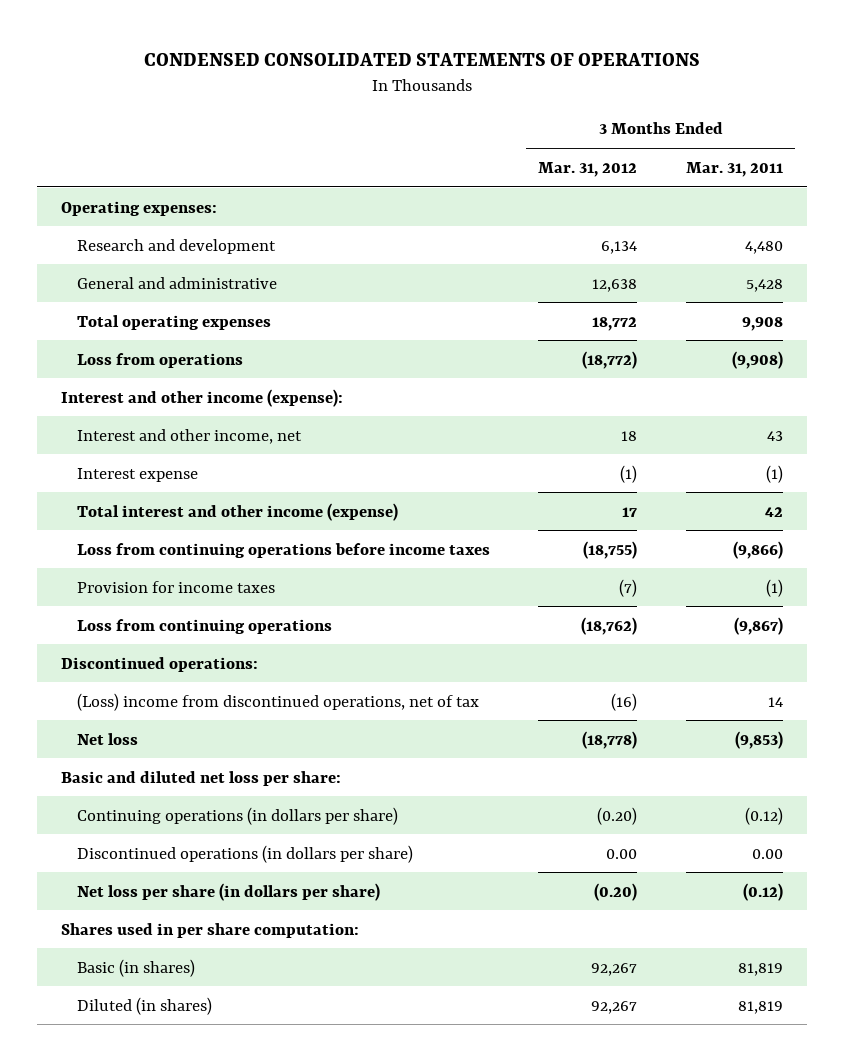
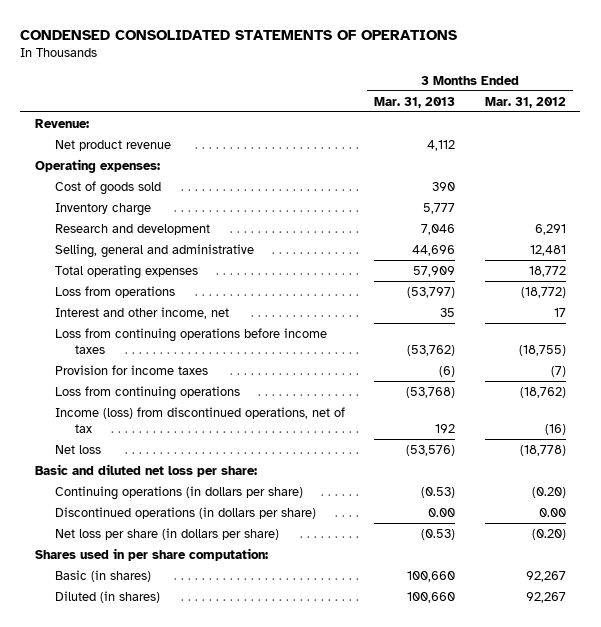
- | 3 Months Ended Mar. 31, 2012 | 3 Months Ended Mar. 31, 2011
+ | 3 Months Ended Mar. 31, 2013 | 3 Months Ended Mar. 31, 2012
+ Revenue:
+ Net product revenue | 4,112 |
- Research and development | 6,134 | 4,480
- General and administrative | 12,638 | 5,428
+ Cost of goods sold | 390 |
+ Inventory charge | 5,777 |
+ Research and development | 7,046 | 6,291
+ Selling, general and administrative | 44,696 | 12,481
- Interest and other income (expense):
- Interest and other income, net | 18 | 43
- Interest expense | (1) | (1)
- Total interest and other income (expense) | 17 | 42
+ Interest and other income, net | 35 | 17
- Discontinued operations:
- (Loss) income from discontinued operations, net of tax | (16) | 14
+ Income (loss) from discontinued operations, net of tax | 192 | (16)

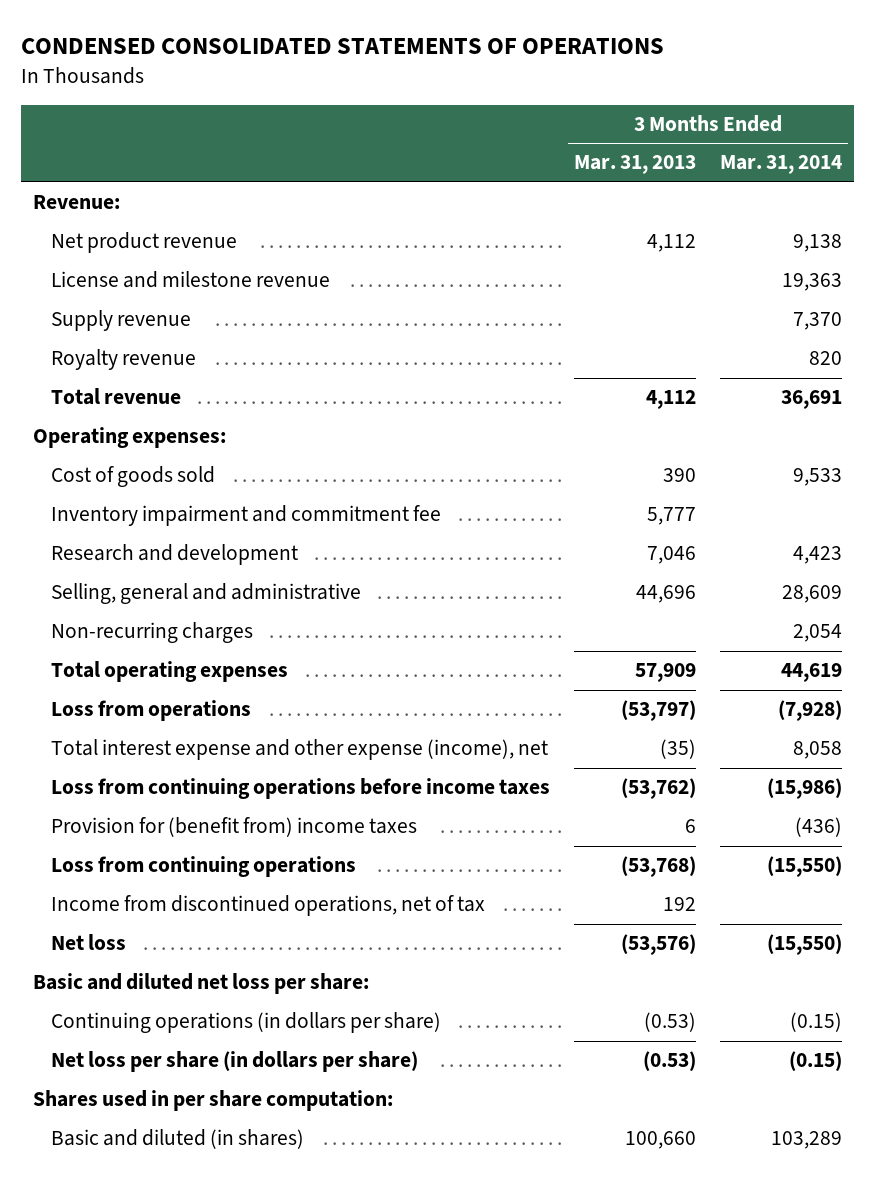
- | 3 Months Ended Mar. 31, 2013 | 3 Months Ended Mar. 31, 2012
+ | 3 Months Ended Mar. 31, 2013 | 3 Months Ended Mar. 31, 2014
+ License and milestone revenue | | 19,363
+ Supply revenue | | 7,370
+ Royalty revenue | | 820
+ Total revenue | 4,112 | 36,691
- Inventory charge | 5,777 |
+ Inventory impairment and commitment fee | 5,777 |
+ Non-recurring charges | | 2,054
- Interest and other income, net | 35 | 17
+ Total interest expense and other expense (income), net | (35) | 8,058
- Provision for income taxes | (6) | (7)
+ Provision for (benefit from) income taxes | 6 | (436)
- Income (loss) from discontinued operations, net of tax | 192 | (16)
+ Income from discontinued operations, net of tax | 192 |
- Discontinued operations (in dollars per share) | 0.00 | 0.00
- Basic (in shares) | 100,660 | 92,267
- Diluted (in shares) | 100,660 | 92,267
+ Basic and diluted (in shares) | 100,660 | 103,289

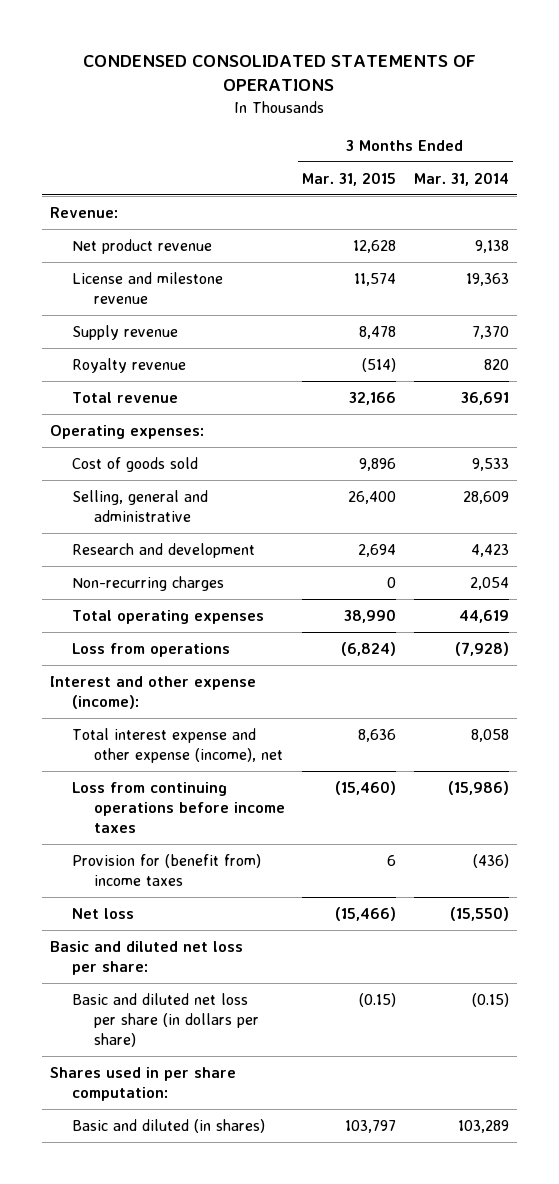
- | 3 Months Ended Mar. 31, 2013 | 3 Months Ended Mar. 31, 2014
+ | 3 Months Ended Mar. 31, 2015 | 3 Months Ended Mar. 31, 2014
- Inventory impairment and commitment fee | 5,777 |
moved down: Research and development | 2,694 | 4,423
+ Interest and other expense (income):
- Loss from continuing operations | (53,768) | (15,550)
- Income from discontinued operations, net of tax | 192 |
- Continuing operations (in dollars per share) | (0.53) | (0.15)
- Net loss per share (in dollars per share) | (0.53) | (0.15)
+ Basic and diluted net loss per share (in dollars per share) | (0.15) | (0.15)

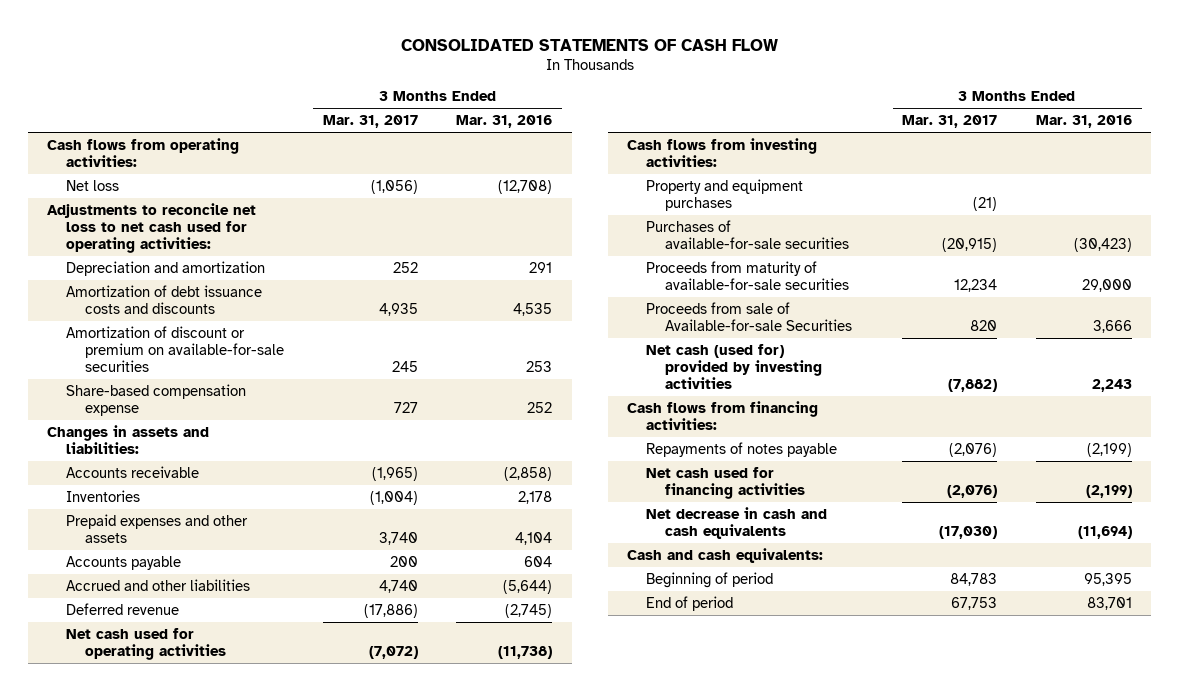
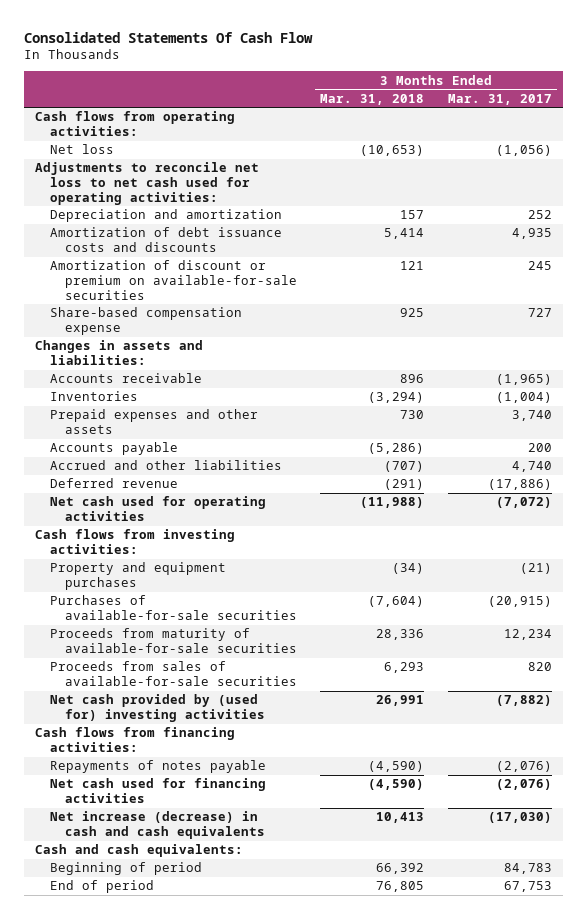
- CONSOLIDATED STATEMENTS OF CASH FLOW
+ Consolidated Statements Of Cash Flow
- | 3 Months Ended Mar. 31, 2017 | 3 Months Ended Mar. 31, 2016
+ | 3 Months Ended Mar. 31, 2018 | 3 Months Ended Mar. 31, 2017
- Proceeds from sale of Available-for-sale Securities | 820 | 3,666
- Net cash (used for) provided by investing activities | (7,882) | 2,243
+ Proceeds from sales of available-for-sale securities | 6,293 | 820
+ Net cash provided by (used for) investing activities | 26,991 | (7,882)
- Net decrease in cash and cash equivalents | (17,030) | (11,694)
+ Net increase (decrease) in cash and cash equivalents | 10,413 | (17,030)

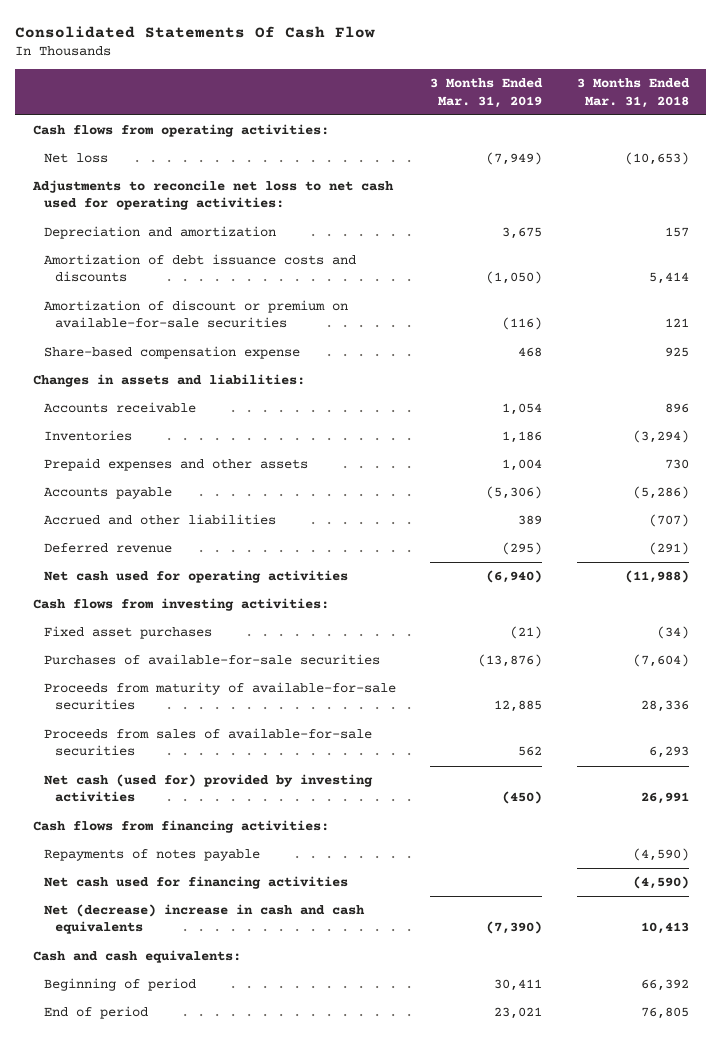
- | 3 Months Ended Mar. 31, 2018 | 3 Months Ended Mar. 31, 2017
+ | 3 Months Ended Mar. 31, 2019 | 3 Months Ended Mar. 31, 2018
- Property and equipment purchases | (34) | (21)
+ Fixed asset purchases | (21) | (34)
- Net cash provided by (used for) investing activities | 26,991 | (7,882)
+ Net cash (used for) provided by investing activities | (450) | 26,991
- Net increase (decrease) in cash and cash equivalents | 10,413 | (17,030)
+ Net (decrease) increase in cash and cash equivalents | (7,390) | 10,413

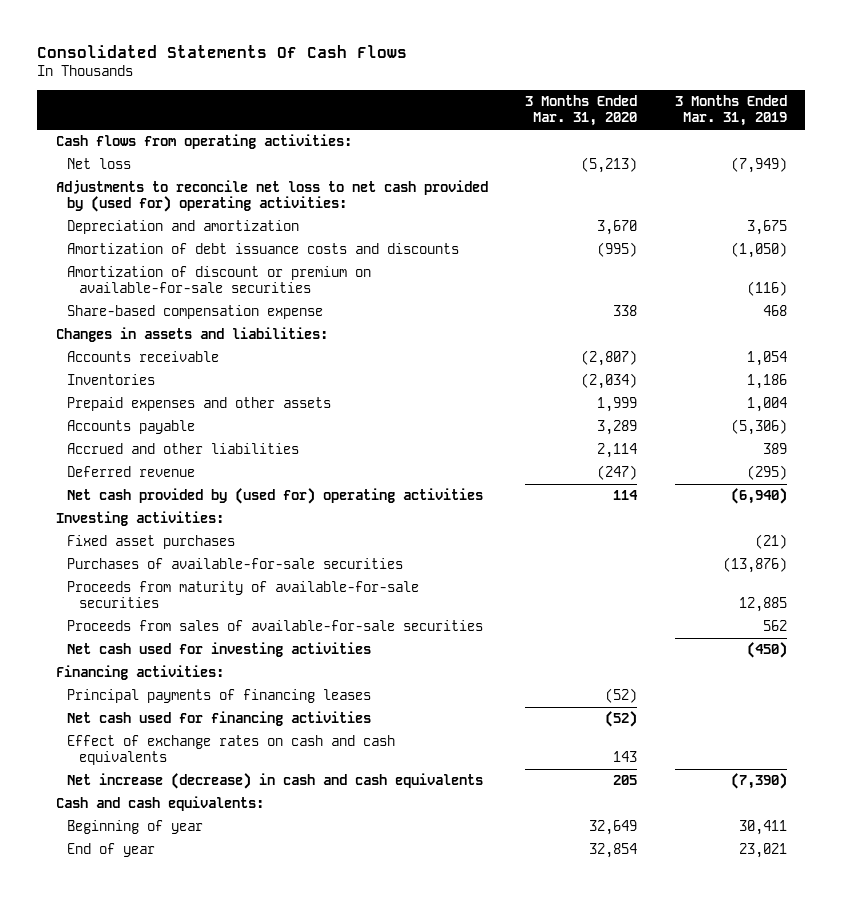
- Consolidated Statements Of Cash Flow
+ Consolidated Statements Of Cash Flows
- | 3 Months Ended Mar. 31, 2019 | 3 Months Ended Mar. 31, 2018
+ | 3 Months Ended Mar. 31, 2020 | 3 Months Ended Mar. 31, 2019
- Adjustments to reconcile net loss to net cash used for operating activities:
+ Adjustments to reconcile net loss to net cash provided by (used for) operating activities:
- Net cash used for operating activities | (6,940) | (11,988)
- Cash flows from investing activities:
+ Net cash provided by (used for) operating activities | 114 | (6,940)
+ Investing activities:
- Net cash (used for) provided by investing activities | (450) | 26,991
- Cash flows from financing activities:
- Repayments of notes payable | | (4,590)
+ Net cash used for investing activities | | (450)
+ Financing activities:
+ Principal payments of financing leases | (52) |
- Net (decrease) increase in cash and cash equivalents | (7,390) | 10,413
+ Effect of exchange rates on cash and cash equivalents | 143 |
+ Net increase (decrease) in cash and cash equivalents | 205 | (7,390)
- Beginning of period | 30,411 | 66,392
- End of period | 23,021 | 76,805
+ Beginning of year | 32,649 | 30,411
+ End of year | 32,854 | 23,021

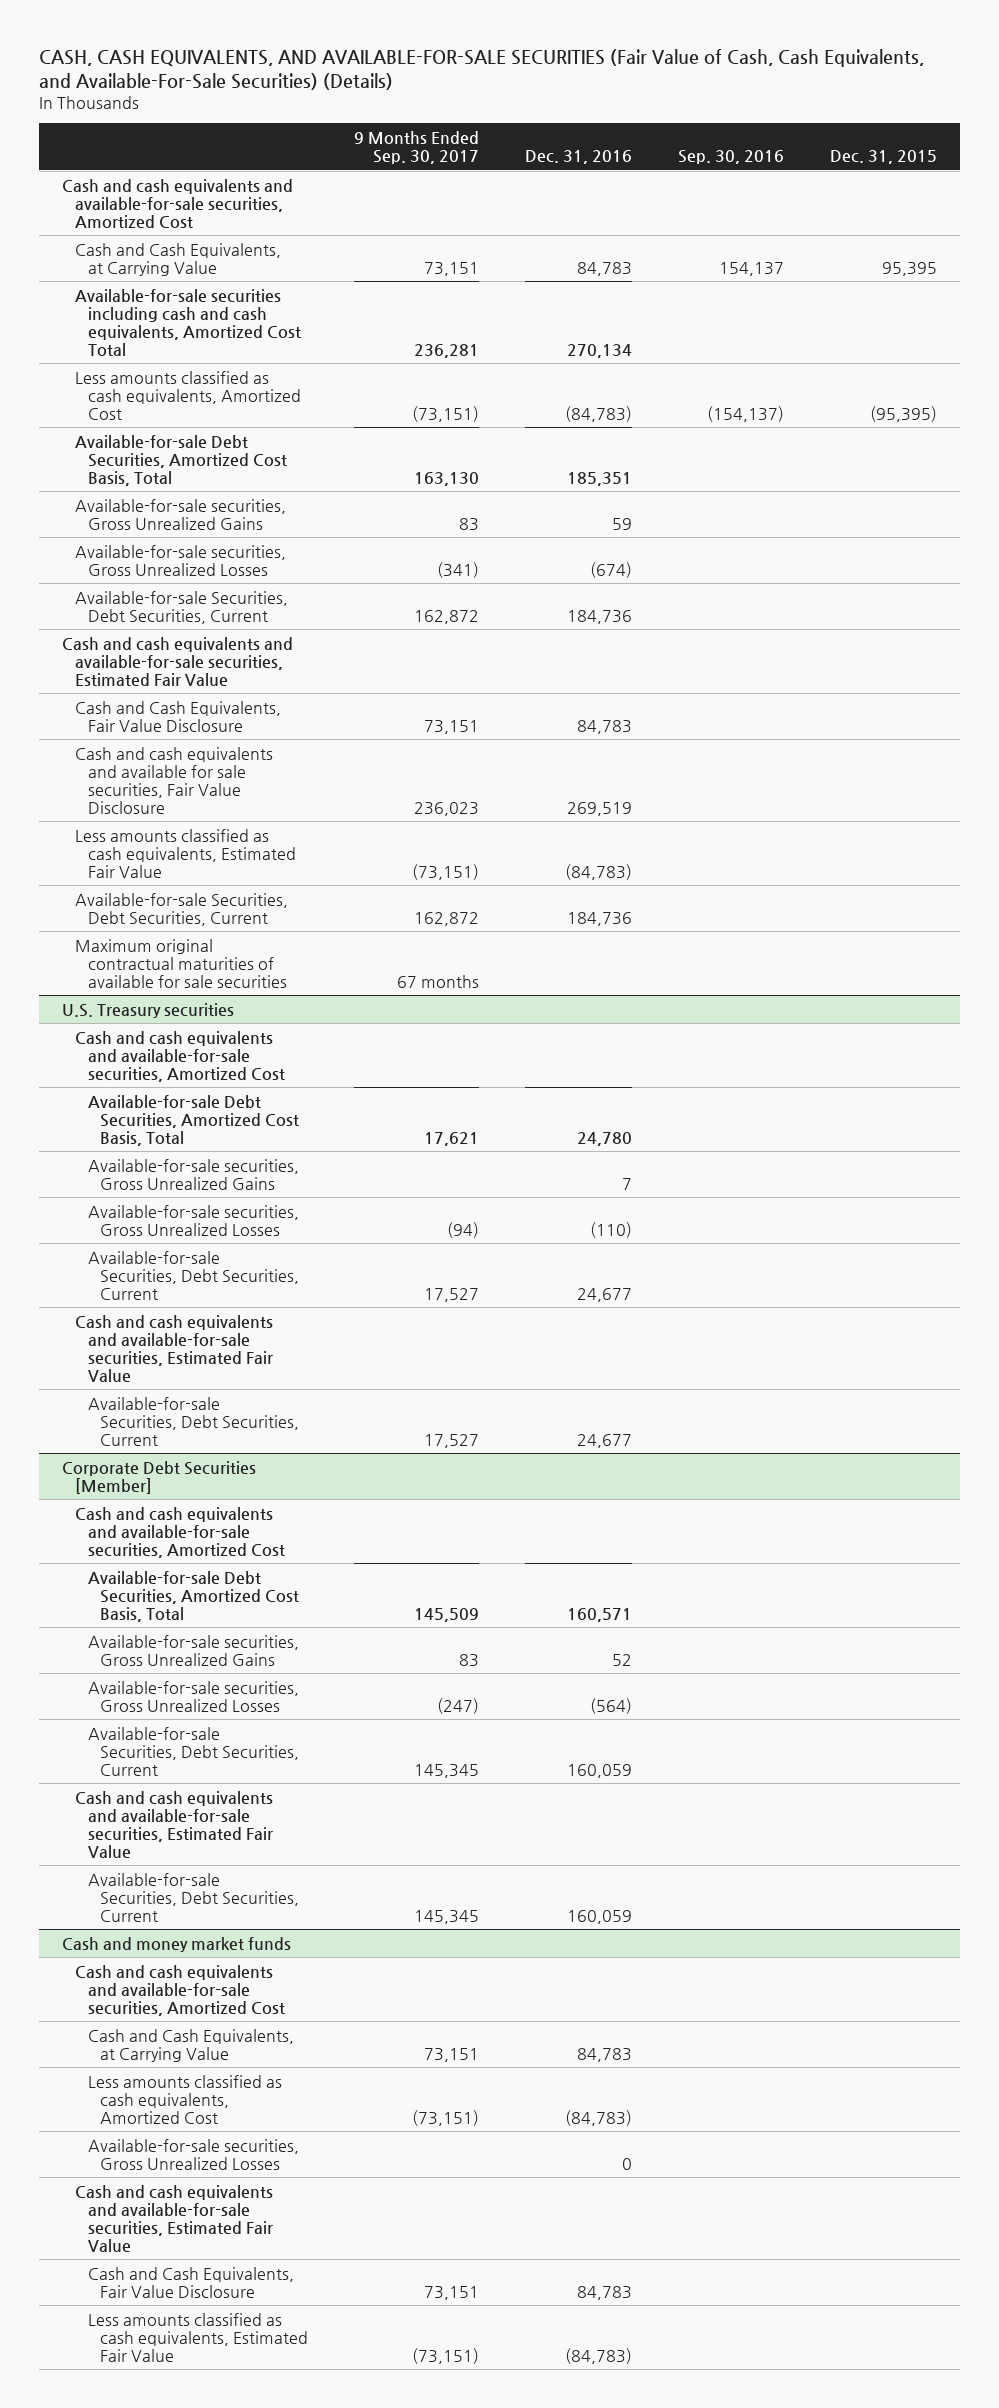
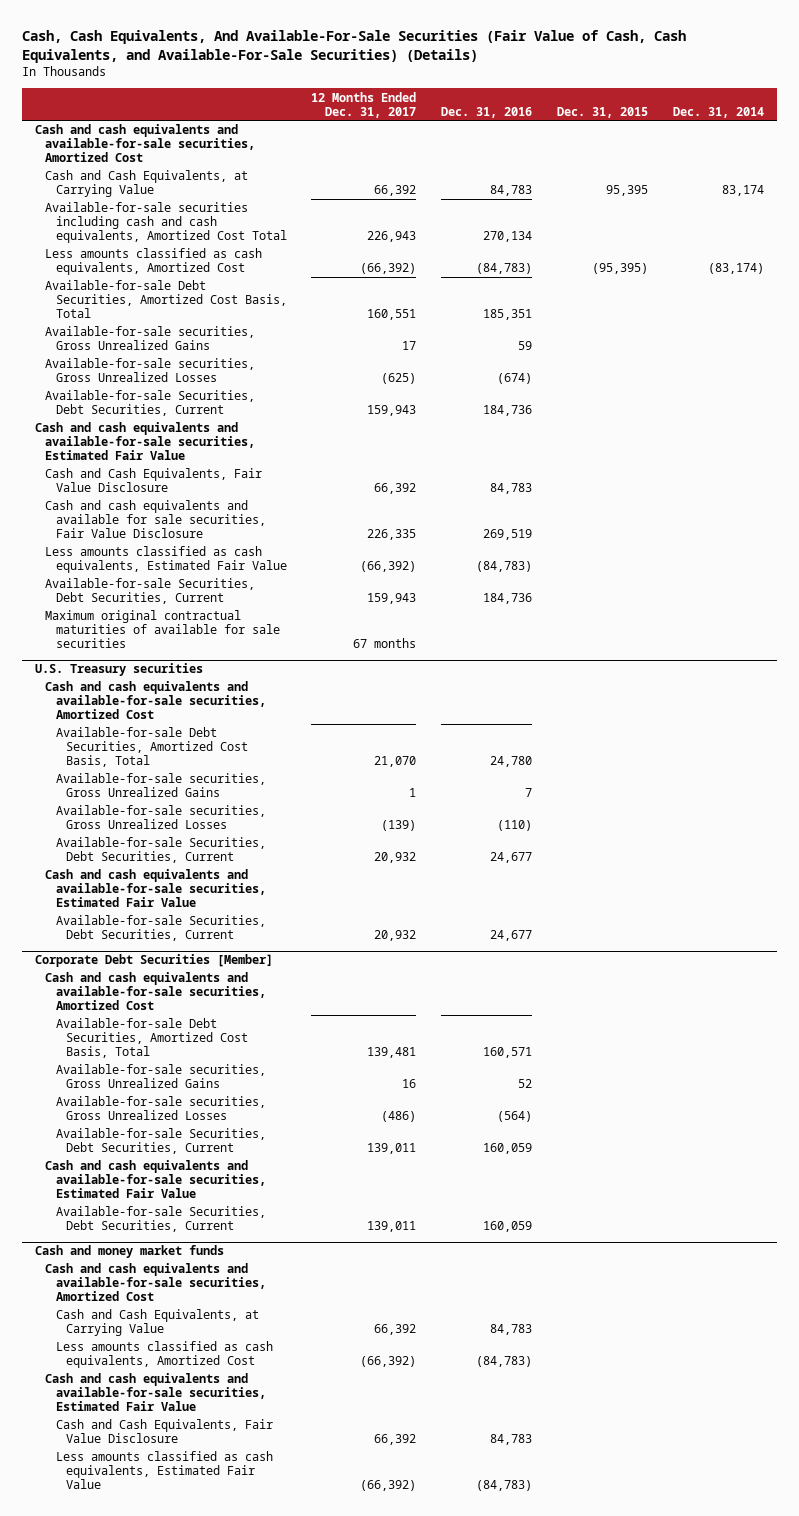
- CASH, CASH EQUIVALENTS, AND AVAILABLE-FOR-SALE SECURITIES (Fair Value of Cash, Cash Equivalents, and Available-For-Sale Securities) (Details)
+ Cash, Cash Equivalents, And Available-For-Sale Securities (Fair Value of Cash, Cash Equivalents, and Available-For-Sale Securities) (Details)
- | 9 Months Ended Sep. 30, 2017 | Dec. 31, 2016 | Sep. 30, 2016 | Dec. 31, 2015
+ | 12 Months Ended Dec. 31, 2017 | Dec. 31, 2016 | Dec. 31, 2015 | Dec. 31, 2014
@ Cash and money market funds
- Available-for-sale securities, Gross Unrealized Losses | | 0 | |

